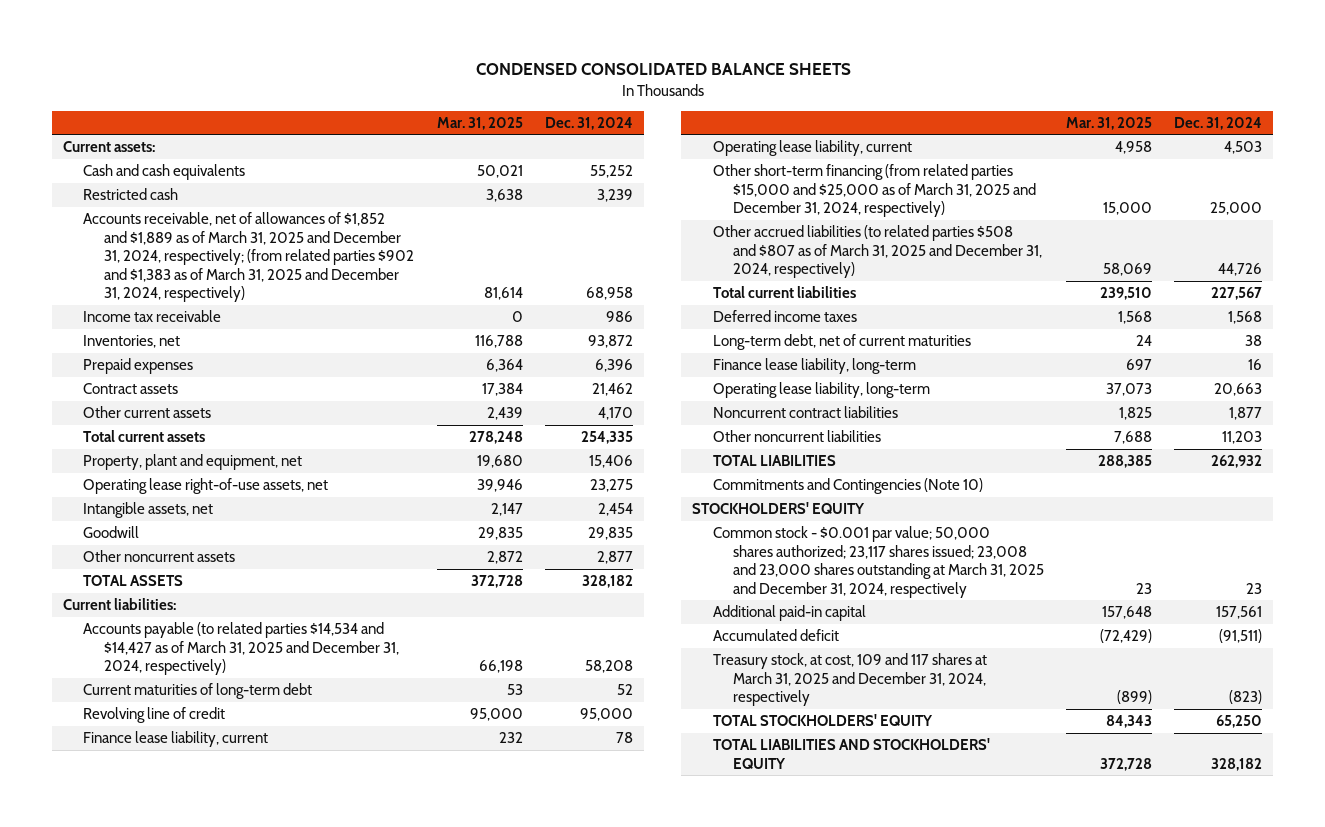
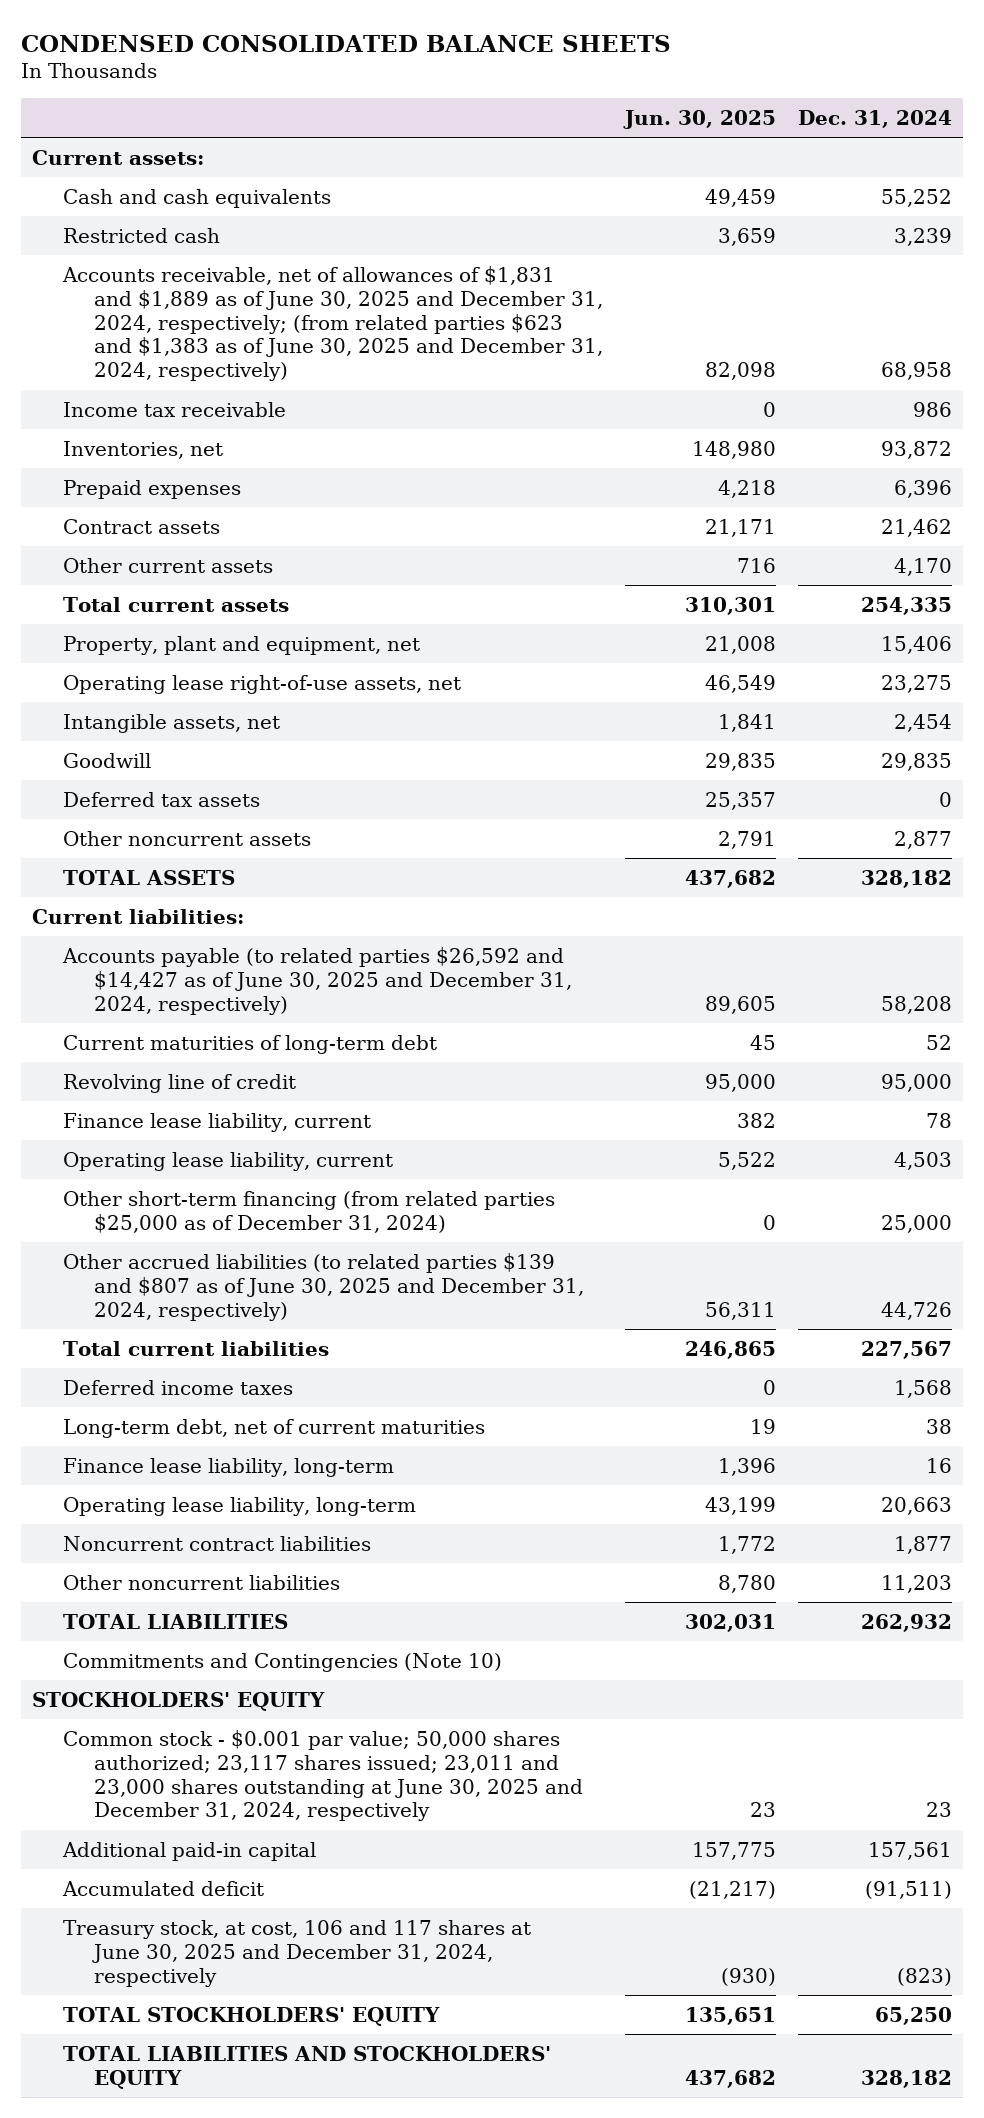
- | Mar. 31, 2025 | Dec. 31, 2024
+ | Jun. 30, 2025 | Dec. 31, 2024
- Accounts receivable, net of allowances of $1,852 and $1,889 as of March 31, 2025 and December 31, 2024, respectively; (from related parties $902 and $1,383 as of March 31, 2025 and December 31, 2024, respectively) | 81,614 | 68,958
+ Accounts receivable, net of allowances of $1,831 and $1,889 as of June 30, 2025 and December 31, 2024, respectively; (from related parties $623 and $1,383 as of June 30, 2025 and December 31, 2024, respectively) | 82,098 | 68,958
+ Deferred tax assets | 25,357 | 0
- Accounts payable (to related parties $14,534 and $14,427 as of March 31, 2025 and December 31, 2024, respectively) | 66,198 | 58,208
+ Accounts payable (to related parties $26,592 and $14,427 as of June 30, 2025 and December 31, 2024, respectively) | 89,605 | 58,208
- Other short-term financing (from related parties $15,000 and $25,000 as of March 31, 2025 and December 31, 2024, respectively) | 15,000 | 25,000
- Other accrued liabilities (to related parties $508 and $807 as of March 31, 2025 and December 31, 2024, respectively) | 58,069 | 44,726
+ Other short-term financing (from related parties $25,000 as of December 31, 2024) | 0 | 25,000
+ Other accrued liabilities (to related parties $139 and $807 as of June 30, 2025 and December 31, 2024, respectively) | 56,311 | 44,726
- Common stock - $0.001 par value; 50,000 shares authorized; 23,117 shares issued; 23,008 and 23,000 shares outstanding at March 31, 2025 and December 31, 2024, respectively | 23 | 23
+ Common stock - $0.001 par value; 50,000 shares authorized; 23,117 shares issued; 23,011 and 23,000 shares outstanding at June 30, 2025 and December 31, 2024, respectively | 23 | 23
- Treasury stock, at cost, 109 and 117 shares at March 31, 2025 and December 31, 2024, respectively | (899) | (823)
+ Treasury stock, at cost, 106 and 117 shares at June 30, 2025 and December 31, 2024, respectively | (930) | (823)

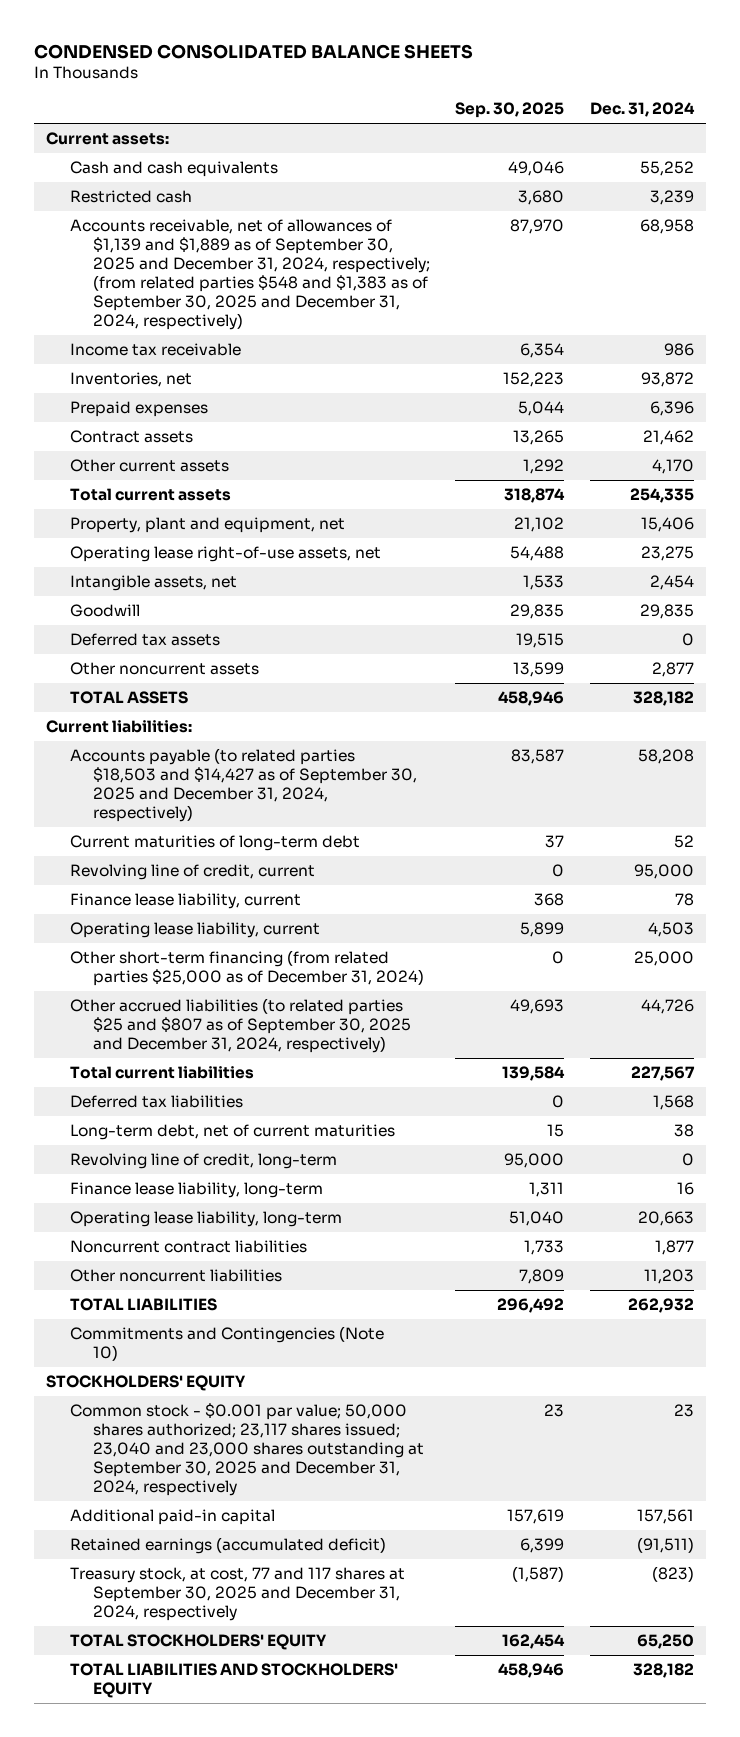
- | Jun. 30, 2025 | Dec. 31, 2024
+ | Sep. 30, 2025 | Dec. 31, 2024
- Accounts receivable, net of allowances of $1,831 and $1,889 as of June 30, 2025 and December 31, 2024, respectively; (from related parties $623 and $1,383 as of June 30, 2025 and December 31, 2024, respectively) | 82,098 | 68,958
+ Accounts receivable, net of allowances of $1,139 and $1,889 as of September 30, 2025 and December 31, 2024, respectively; (from related parties $548 and $1,383 as of September 30, 2025 and December 31, 2024, respectively) | 87,970 | 68,958
- Accounts payable (to related parties $26,592 and $14,427 as of June 30, 2025 and December 31, 2024, respectively) | 89,605 | 58,208
+ Accounts payable (to related parties $18,503 and $14,427 as of September 30, 2025 and December 31, 2024, respectively) | 83,587 | 58,208
- Revolving line of credit | 95,000 | 95,000
+ Revolving line of credit, current | 0 | 95,000
- Other accrued liabilities (to related parties $139 and $807 as of June 30, 2025 and December 31, 2024, respectively) | 56,311 | 44,726
+ Other accrued liabilities (to related parties $25 and $807 as of September 30, 2025 and December 31, 2024, respectively) | 49,693 | 44,726
- Deferred income taxes | 0 | 1,568
+ Deferred tax liabilities | 0 | 1,568
+ Revolving line of credit, long-term | 95,000 | 0
- Common stock - $0.001 par value; 50,000 shares authorized; 23,117 shares issued; 23,011 and 23,000 shares outstanding at June 30, 2025 and December 31, 2024, respectively | 23 | 23
+ Common stock - $0.001 par value; 50,000 shares authorized; 23,117 shares issued; 23,040 and 23,000 shares outstanding at September 30, 2025 and December 31, 2024, respectively | 23 | 23
- Accumulated deficit | (21,217) | (91,511)
- Treasury stock, at cost, 106 and 117 shares at June 30, 2025 and December 31, 2024, respectively | (930) | (823)
+ Retained earnings (accumulated deficit) | 6,399 | (91,511)
+ Treasury stock, at cost, 77 and 117 shares at September 30, 2025 and December 31, 2024, respectively | (1,587) | (823)

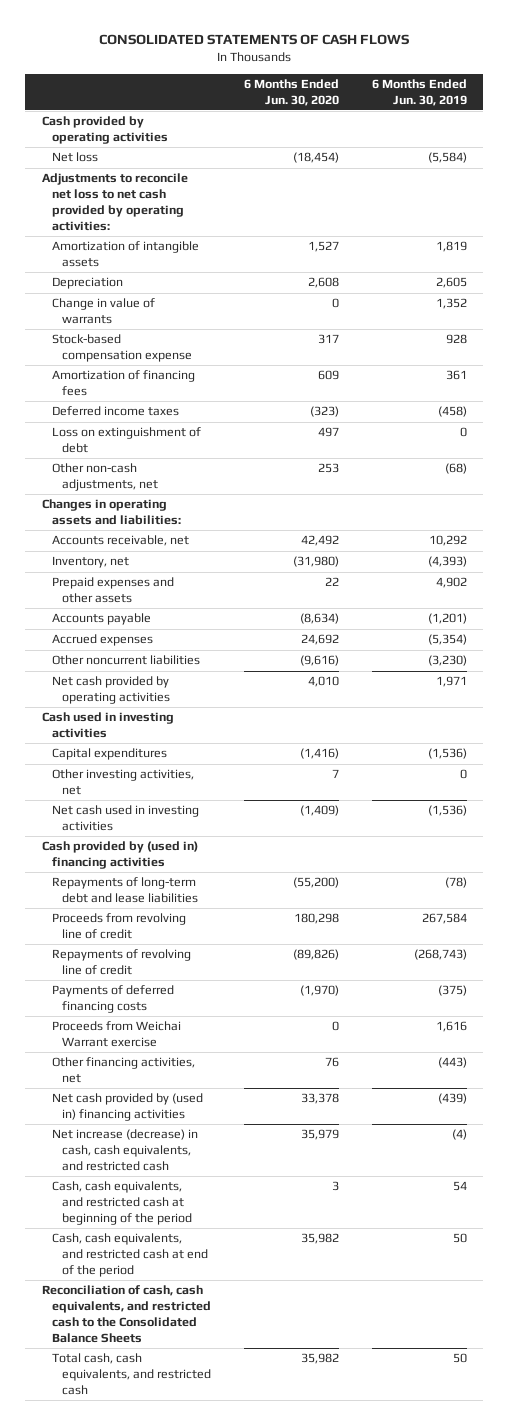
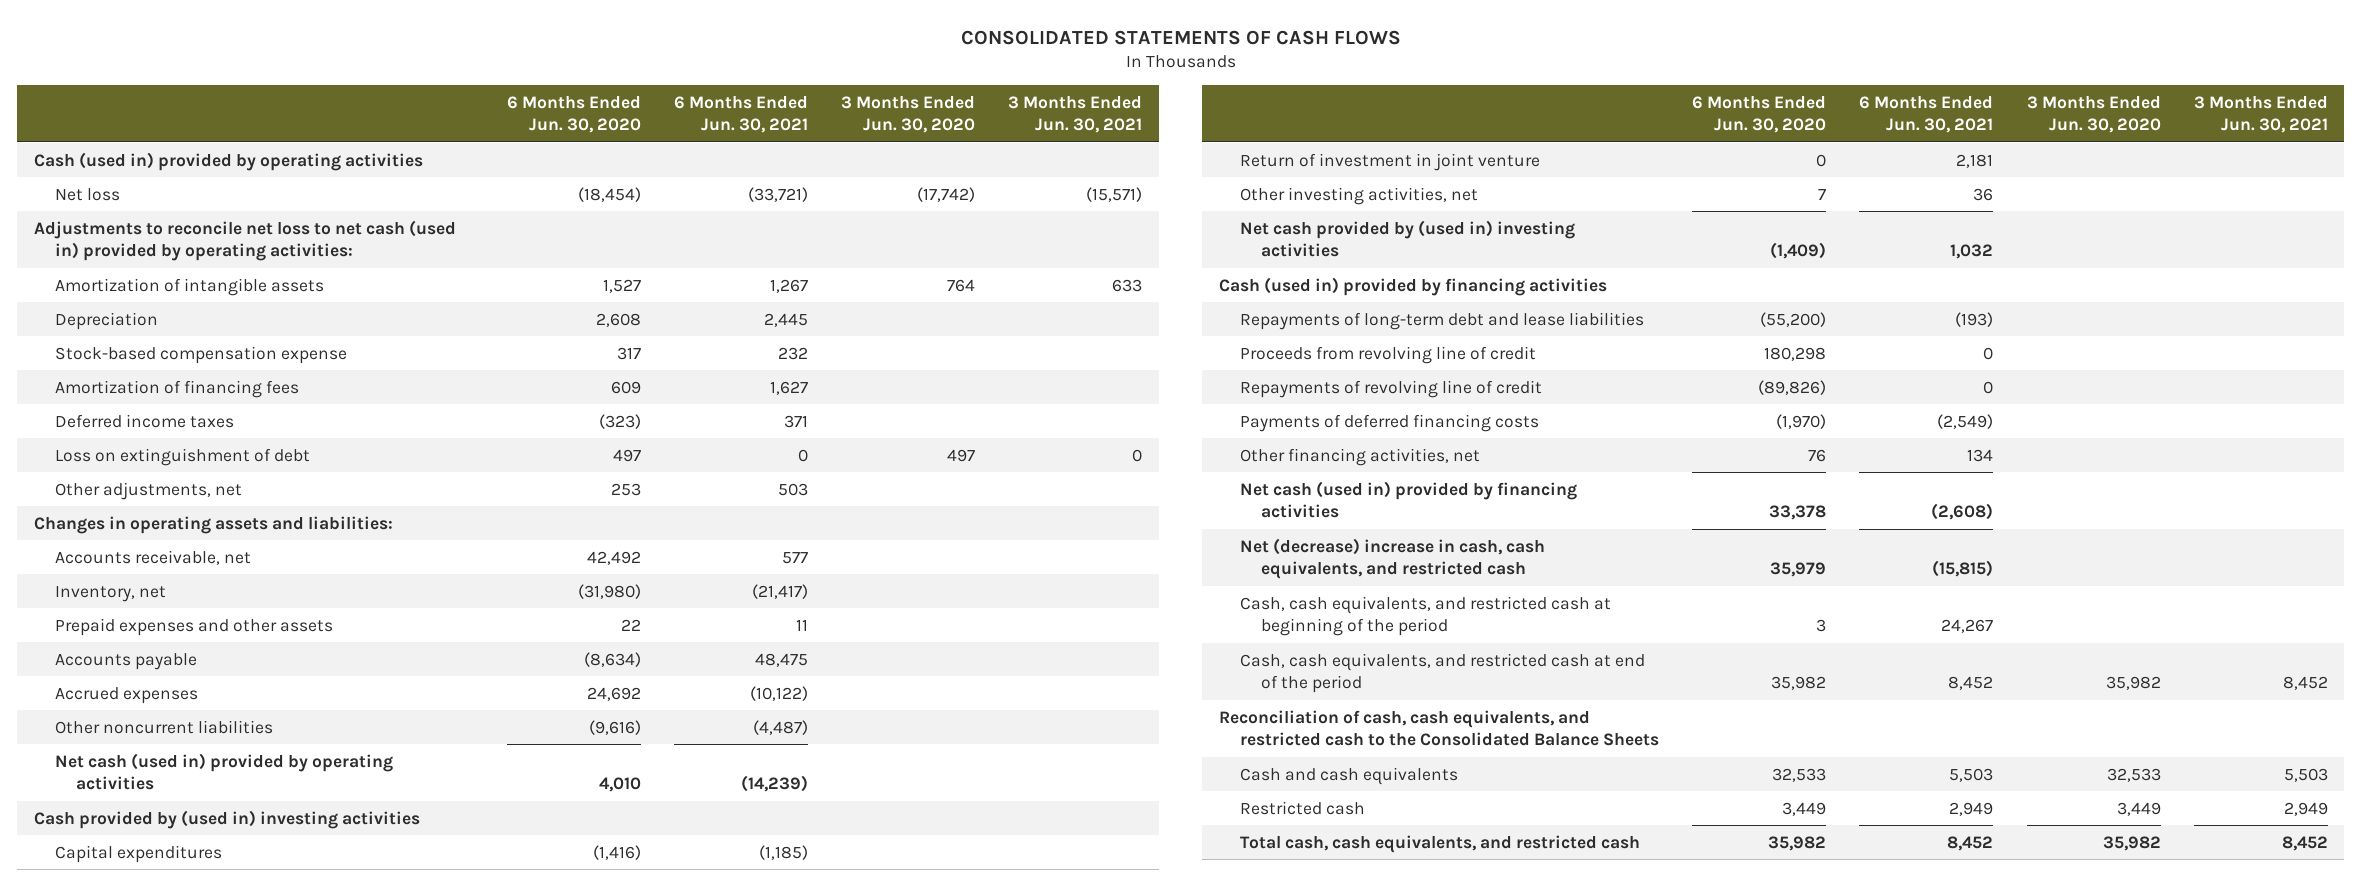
- | 6 Months Ended Jun. 30, 2020 | 6 Months Ended Jun. 30, 2019
+ | 6 Months Ended Jun. 30, 2020 | 6 Months Ended Jun. 30, 2021 | 3 Months Ended Jun. 30, 2020 | 3 Months Ended Jun. 30, 2021
- Cash provided by operating activities
+ Cash (used in) provided by operating activities
- Adjustments to reconcile net loss to net cash provided by operating activities:
+ Adjustments to reconcile net loss to net cash (used in) provided by operating activities:
- Change in value of warrants | 0 | 1,352
- Other non-cash adjustments, net | 253 | (68)
+ Other adjustments, net | 253 | 503 | |
- Net cash provided by operating activities | 4,010 | 1,971
- Cash used in investing activities
+ Net cash (used in) provided by operating activities | 4,010 | (14,239) | |
+ Cash provided by (used in) investing activities
+ Return of investment in joint venture | 0 | 2,181 | |
- Net cash used in investing activities | (1,409) | (1,536)
- Cash provided by (used in) financing activities
+ Net cash provided by (used in) investing activities | (1,409) | 1,032 | |
+ Cash (used in) provided by financing activities
- Proceeds from Weichai Warrant exercise | 0 | 1,616
- Net cash provided by (used in) financing activities | 33,378 | (439)
- Net increase (decrease) in cash, cash equivalents, and restricted cash | 35,979 | (4)
+ Net cash (used in) provided by financing activities | 33,378 | (2,608) | |
+ Net (decrease) increase in cash, cash equivalents, and restricted cash | 35,979 | (15,815) | |
+ Cash and cash equivalents | 32,533 | 5,503 | 32,533 | 5,503
+ Restricted cash | 3,449 | 2,949 | 3,449 | 2,949

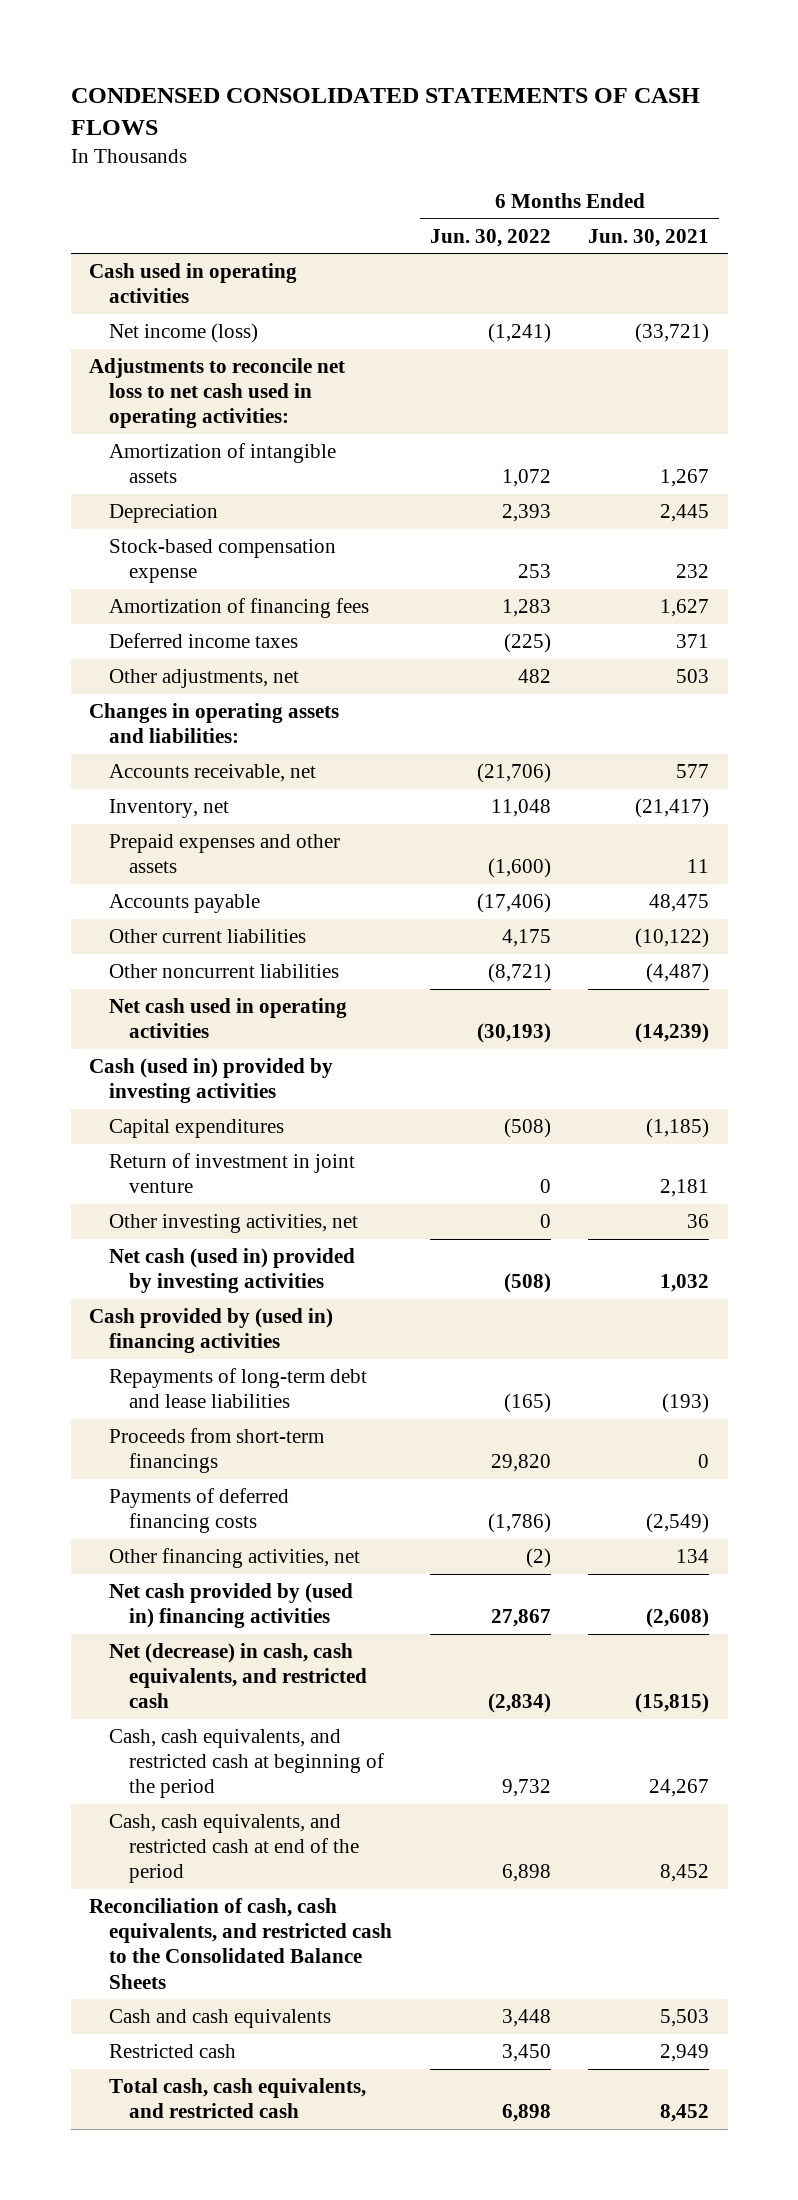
- CONSOLIDATED STATEMENTS OF CASH FLOWS
+ CONDENSED CONSOLIDATED STATEMENTS OF CASH FLOWS
- | 6 Months Ended Jun. 30, 2020 | 6 Months Ended Jun. 30, 2021 | 3 Months Ended Jun. 30, 2020 | 3 Months Ended Jun. 30, 2021
+ | 6 Months Ended Jun. 30, 2022 | 6 Months Ended Jun. 30, 2021
- Cash (used in) provided by operating activities
- Net loss | (18,454) | (33,721) | (17,742) | (15,571)
- Adjustments to reconcile net loss to net cash (used in) provided by operating activities:
+ Cash used in operating activities
+ Net income (loss) | (1,241) | (33,721)
+ Adjustments to reconcile net loss to net cash used in operating activities:
- Loss on extinguishment of debt | 497 | 0 | 497 | 0
- Accrued expenses | 24,692 | (10,122) | |
+ Other current liabilities | 4,175 | (10,122)
- Net cash (used in) provided by operating activities | 4,010 | (14,239) | |
- Cash provided by (used in) investing activities
+ Net cash used in operating activities | (30,193) | (14,239)
+ Cash (used in) provided by investing activities
- Net cash provided by (used in) investing activities | (1,409) | 1,032 | |
- Cash (used in) provided by financing activities
+ Net cash (used in) provided by investing activities | (508) | 1,032
+ Cash provided by (used in) financing activities
- Proceeds from revolving line of credit | 180,298 | 0 | |
- Repayments of revolving line of credit | (89,826) | 0 | |
+ Proceeds from short-term financings | 29,820 | 0
- Net cash (used in) provided by financing activities | 33,378 | (2,608) | |
- Net (decrease) increase in cash, cash equivalents, and restricted cash | 35,979 | (15,815) | |
+ Net cash provided by (used in) financing activities | 27,867 | (2,608)
+ Net (decrease) in cash, cash equivalents, and restricted cash | (2,834) | (15,815)

